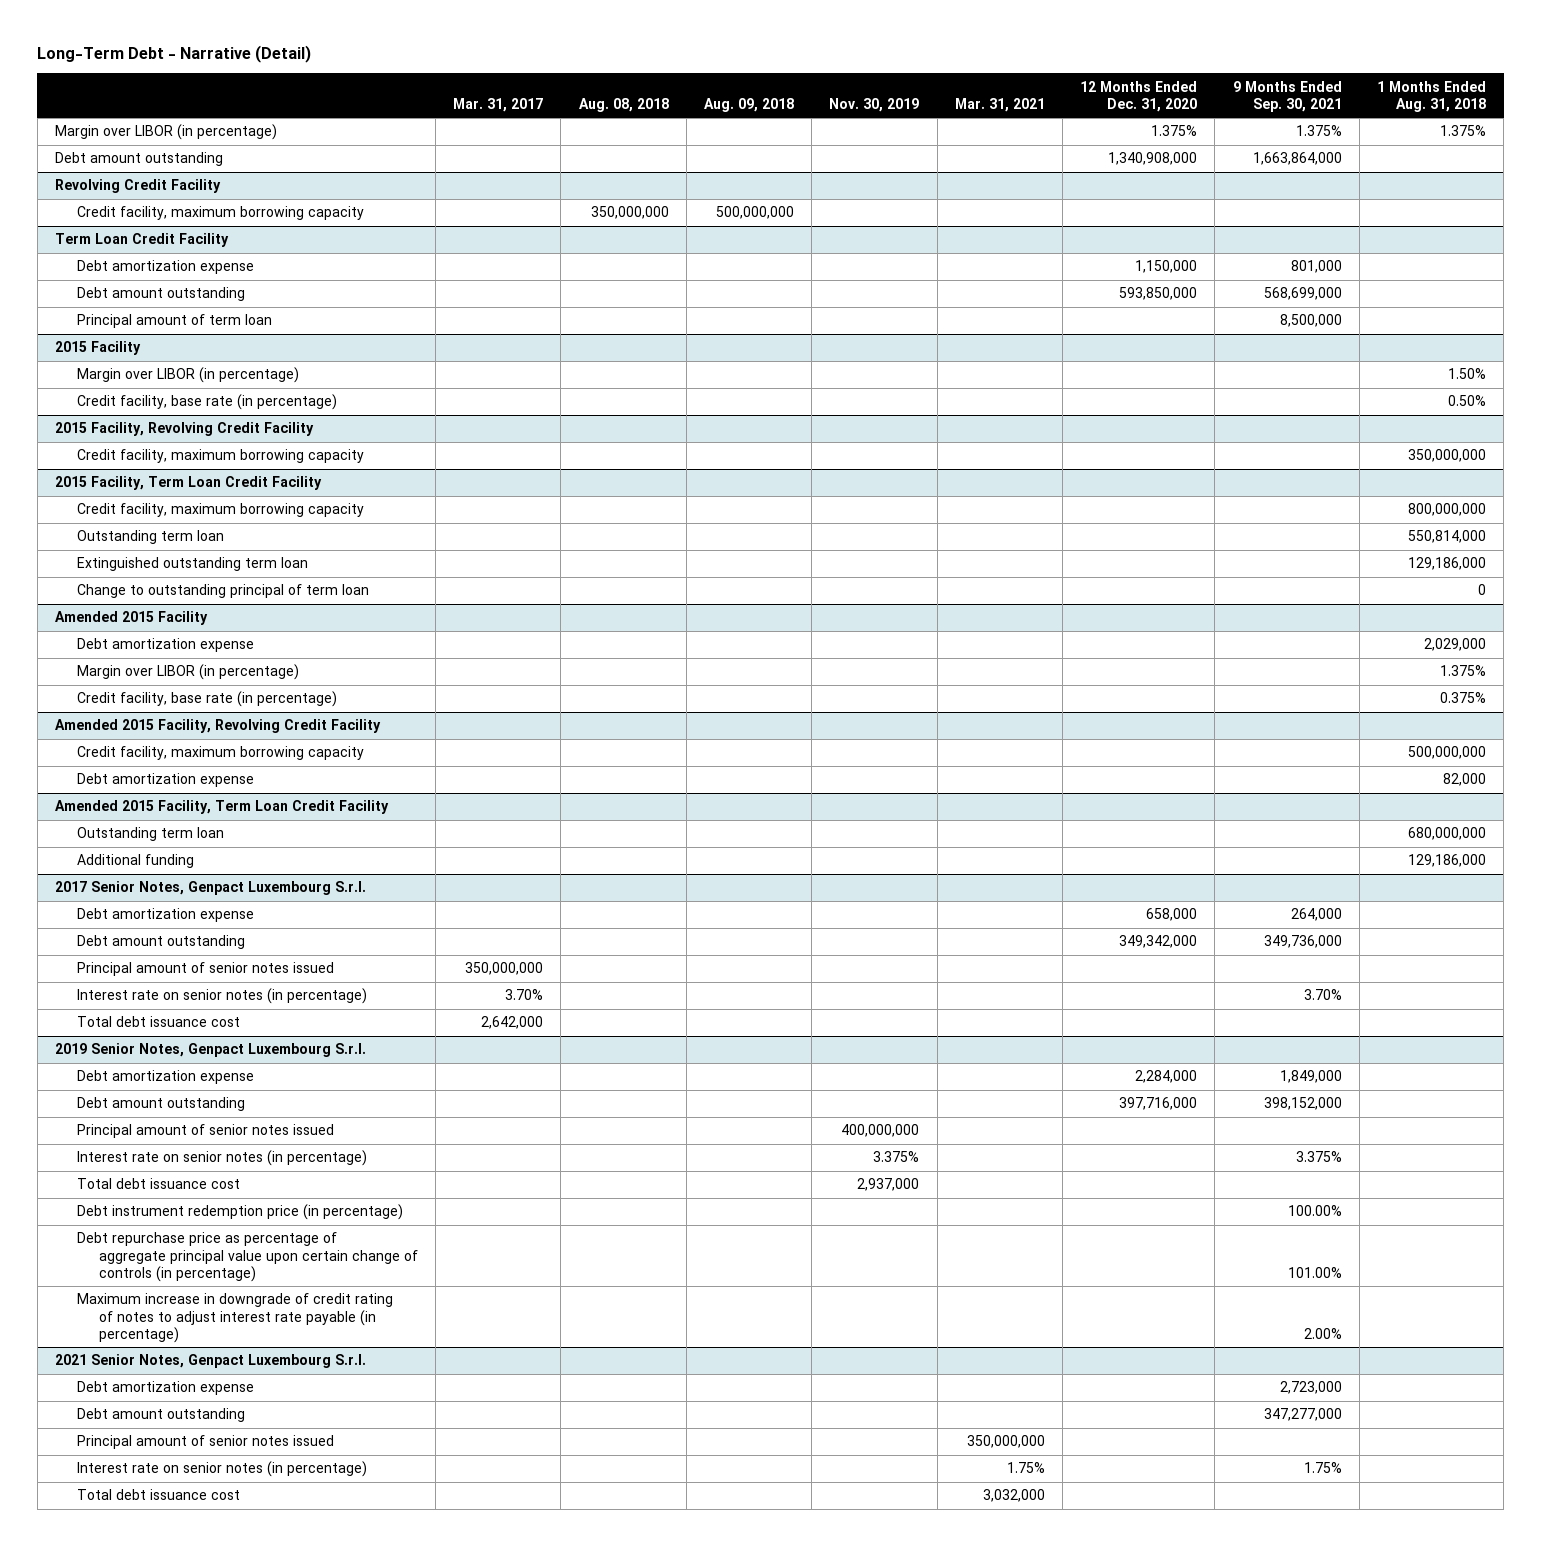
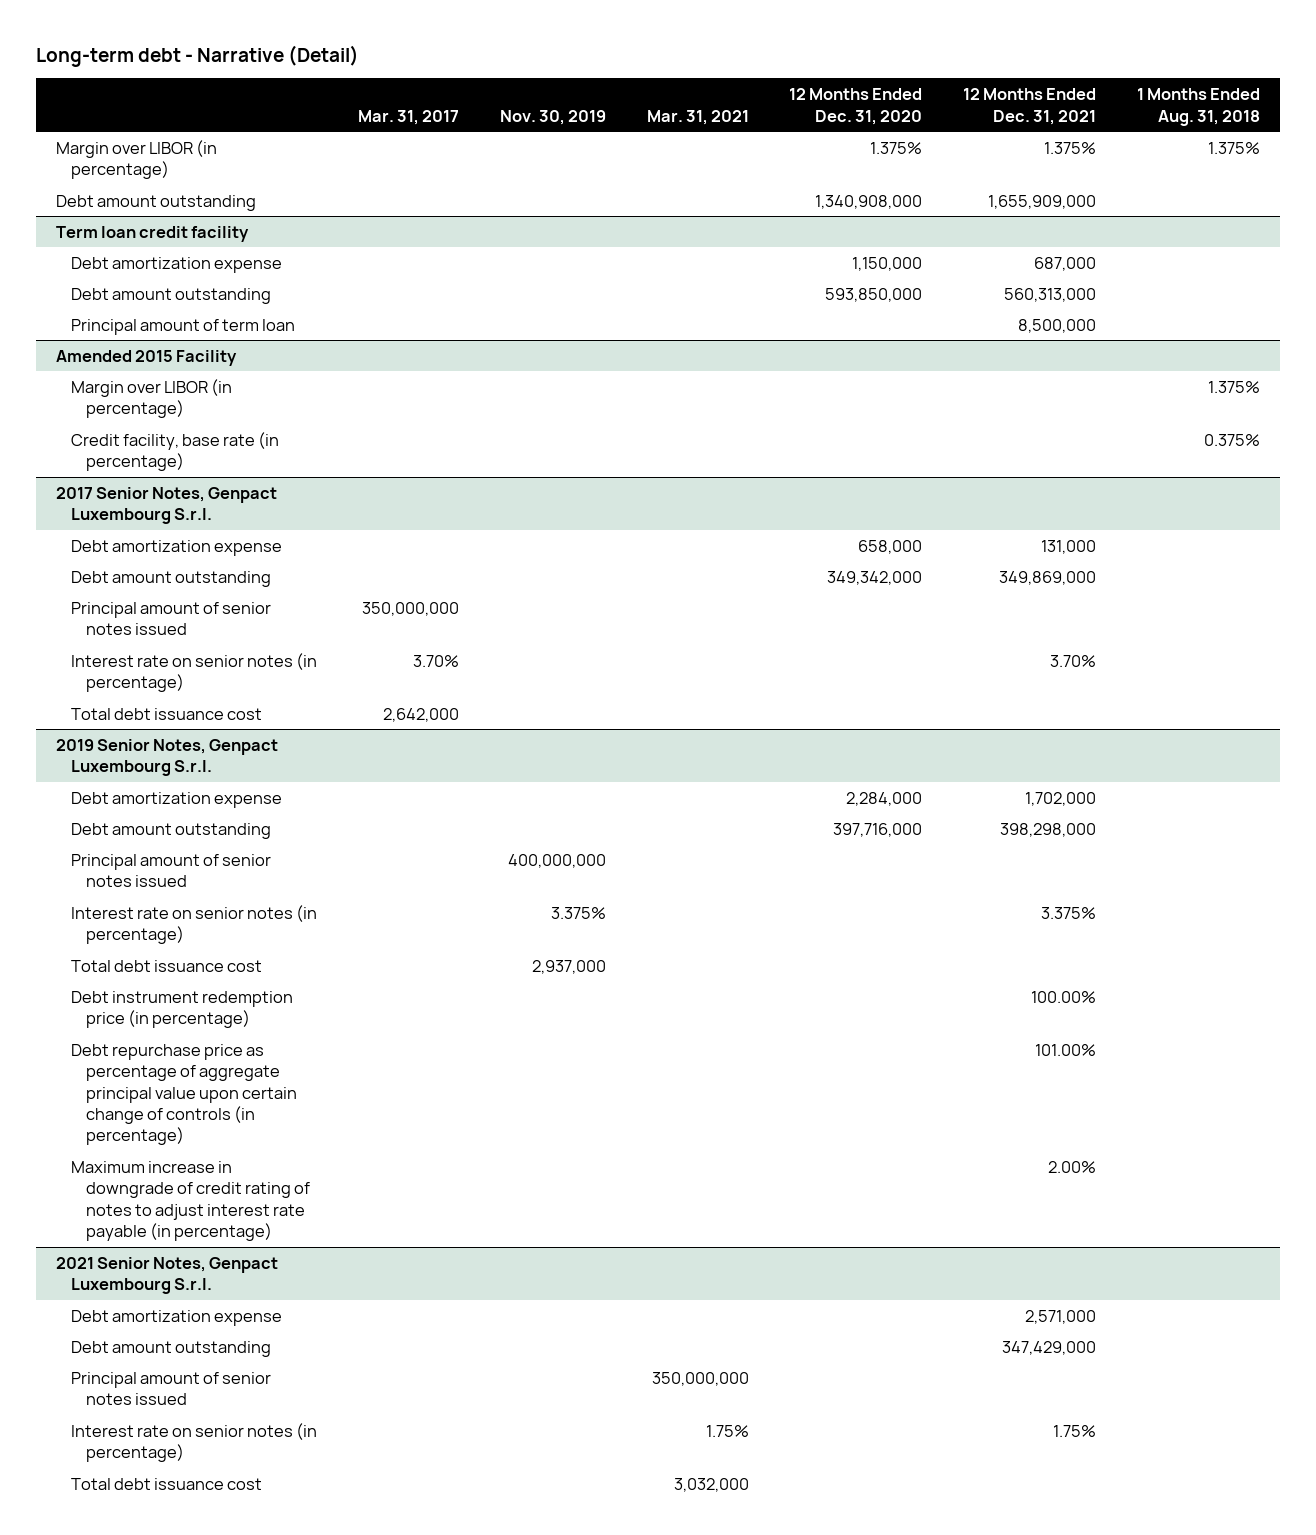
- Long-Term Debt - Narrative (Detail)
+ Long-term debt - Narrative (Detail)
- | Mar. 31, 2017 | Aug. 08, 2018 | Aug. 09, 2018 | Nov. 30, 2019 | Mar. 31, 2021 | 12 Months Ended Dec. 31, 2020 | 9 Months Ended Sep. 30, 2021 | 1 Months Ended Aug. 31, 2018
+ | Mar. 31, 2017 | Nov. 30, 2019 | Mar. 31, 2021 | 12 Months Ended Dec. 31, 2020 | 12 Months Ended Dec. 31, 2021 | 1 Months Ended Aug. 31, 2018
- Revolving Credit Facility
- Credit facility, maximum borrowing capacity | | 350,000,000 | 500,000,000 | | | | |
- Term Loan Credit Facility
+ Term loan credit facility
- 2015 Facility
- Margin over LIBOR (in percentage) | | | | | | | | 1.50%
- Credit facility, base rate (in percentage) | | | | | | | | 0.50%
- 2015 Facility, Revolving Credit Facility
- Credit facility, maximum borrowing capacity | | | | | | | | 350,000,000
- 2015 Facility, Term Loan Credit Facility
- Credit facility, maximum borrowing capacity | | | | | | | | 800,000,000
- Outstanding term loan | | | | | | | | 550,814,000
- Extinguished outstanding term loan | | | | | | | | 129,186,000
- Change to outstanding principal of term loan | | | | | | | | 0
@ Amended 2015 Facility
- Debt amortization expense | | | | | | | | 2,029,000
- Amended 2015 Facility, Revolving Credit Facility
- Credit facility, maximum borrowing capacity | | | | | | | | 500,000,000
- Debt amortization expense | | | | | | | | 82,000
- Amended 2015 Facility, Term Loan Credit Facility
- Outstanding term loan | | | | | | | | 680,000,000
- Additional funding | | | | | | | | 129,186,000

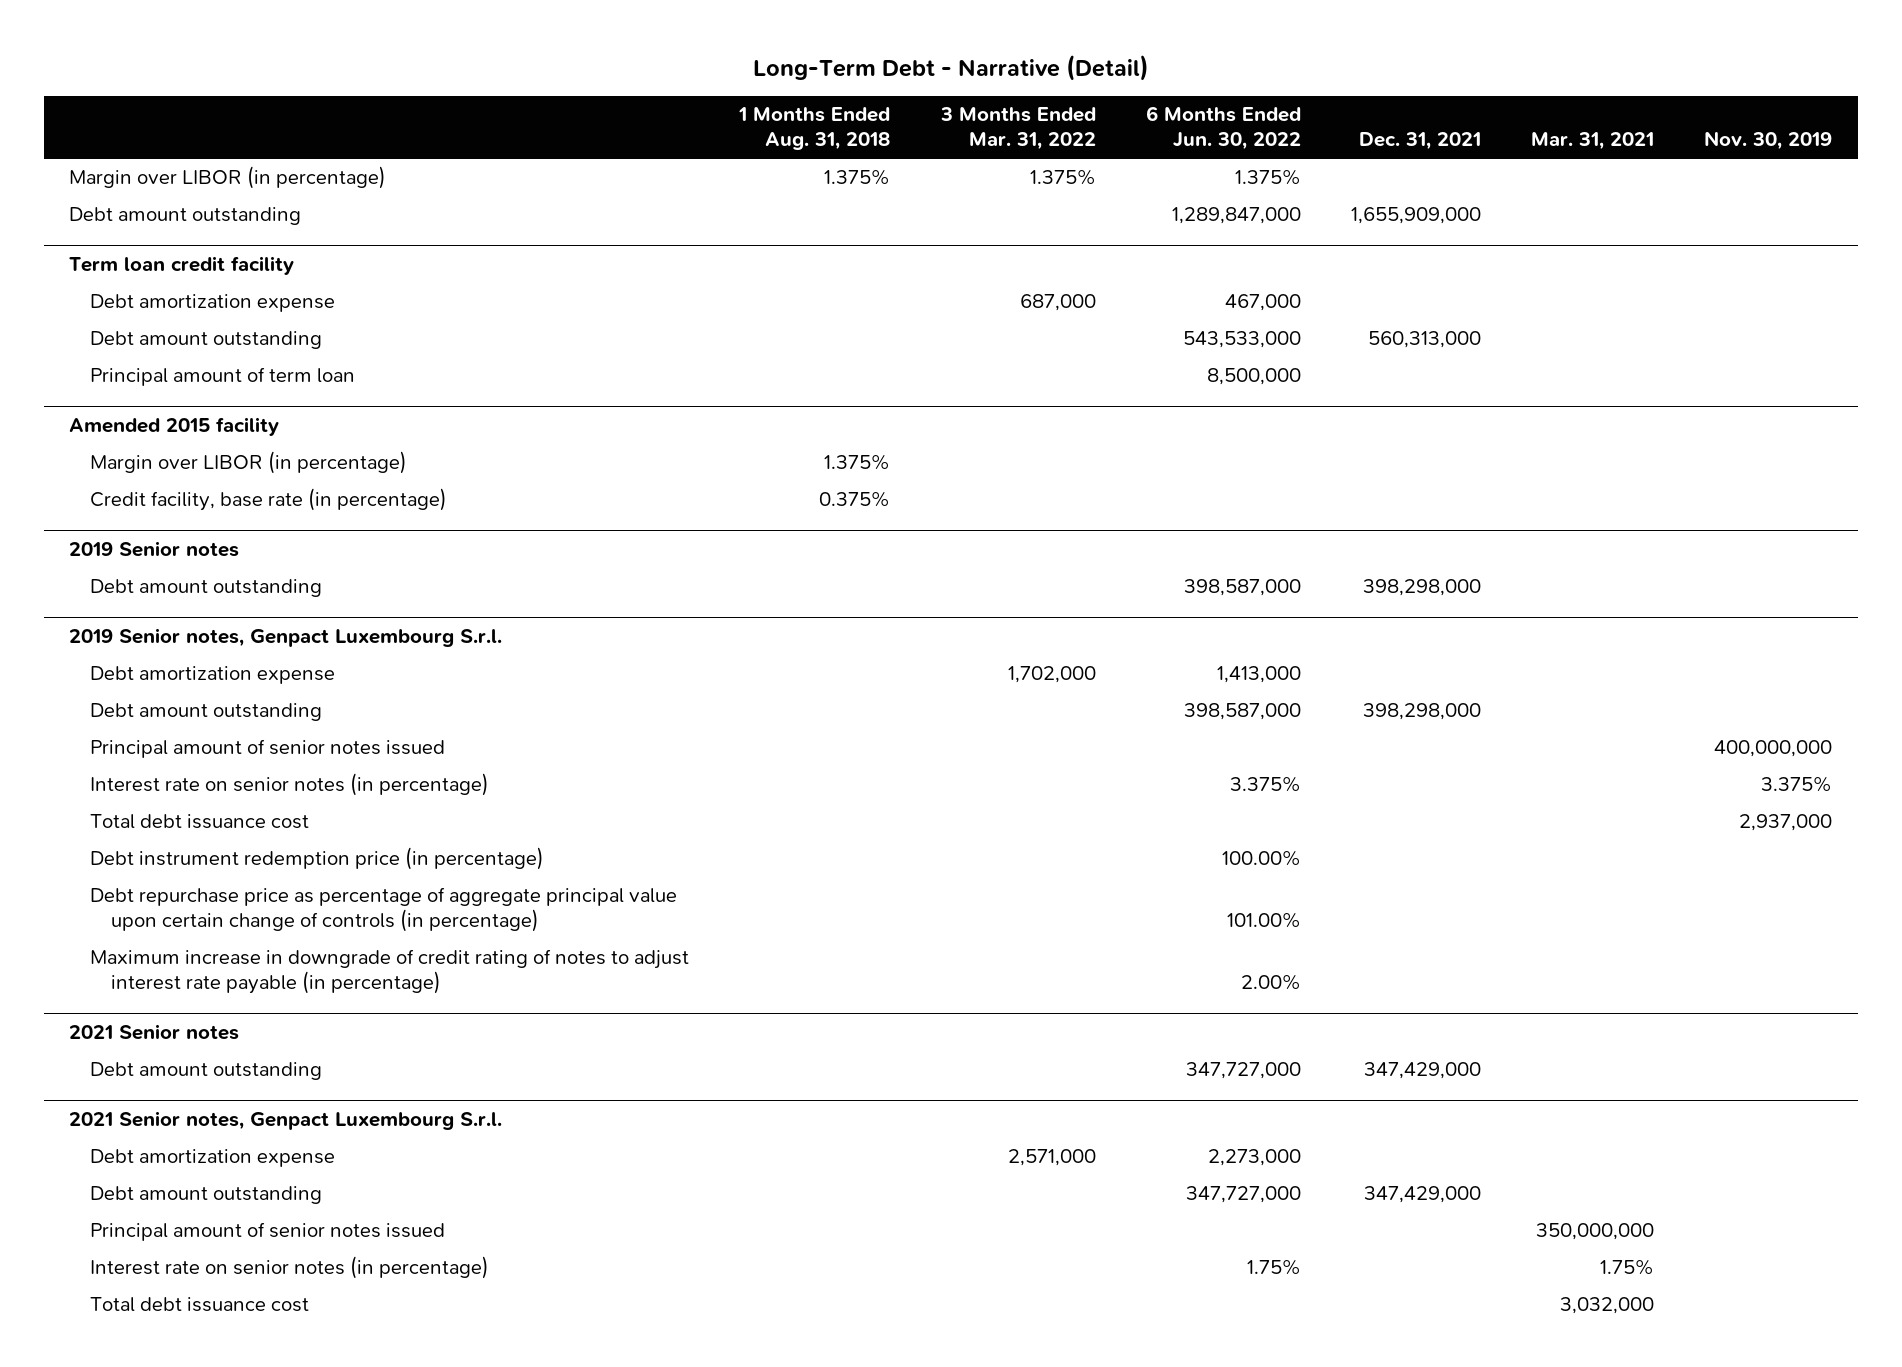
- Long-term debt - Narrative (Detail)
+ Long-Term Debt - Narrative (Detail)
- | Mar. 31, 2017 | Nov. 30, 2019 | Mar. 31, 2021 | 12 Months Ended Dec. 31, 2020 | 12 Months Ended Dec. 31, 2021 | 1 Months Ended Aug. 31, 2018
+ | 1 Months Ended Aug. 31, 2018 | 3 Months Ended Mar. 31, 2022 | 6 Months Ended Jun. 30, 2022 | Dec. 31, 2021 | Mar. 31, 2021 | Nov. 30, 2019
- Amended 2015 Facility
+ Amended 2015 facility
- 2017 Senior Notes, Genpact Luxembourg S.r.l.
- Debt amortization expense | | | | 658,000 | 131,000 |
- Debt amount outstanding | | | | 349,342,000 | 349,869,000 |
- Principal amount of senior notes issued | 350,000,000 | | | | |
- Interest rate on senior notes (in percentage) | 3.70% | | | | 3.70% |
- Total debt issuance cost | 2,642,000 | | | | |
- 2019 Senior Notes, Genpact Luxembourg S.r.l.
+ 2019 Senior notes
+ Debt amount outstanding | | | 398,587,000 | 398,298,000 | |
+ 2019 Senior notes, Genpact Luxembourg S.r.l.
- 2021 Senior Notes, Genpact Luxembourg S.r.l.
+ 2021 Senior notes
+ Debt amount outstanding | | | 347,727,000 | 347,429,000 | |
+ 2021 Senior notes, Genpact Luxembourg S.r.l.

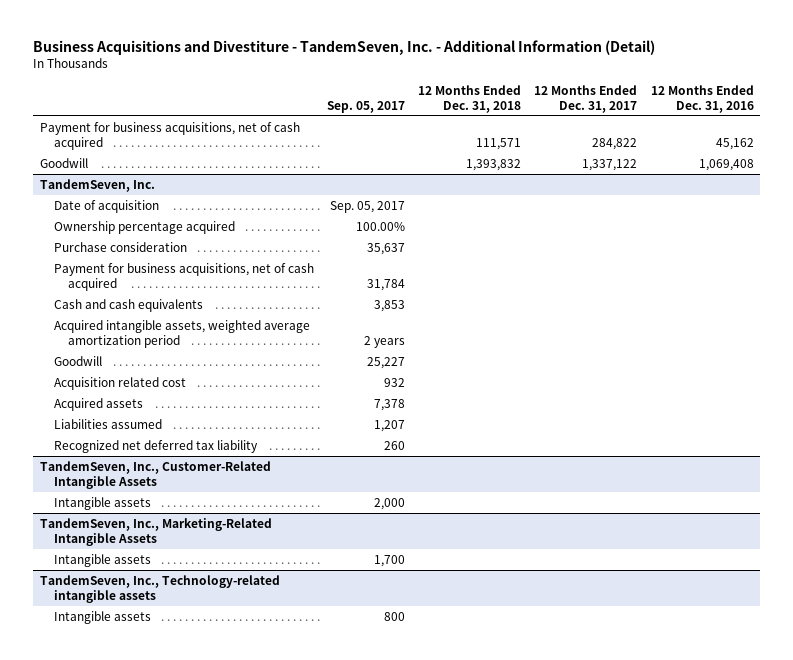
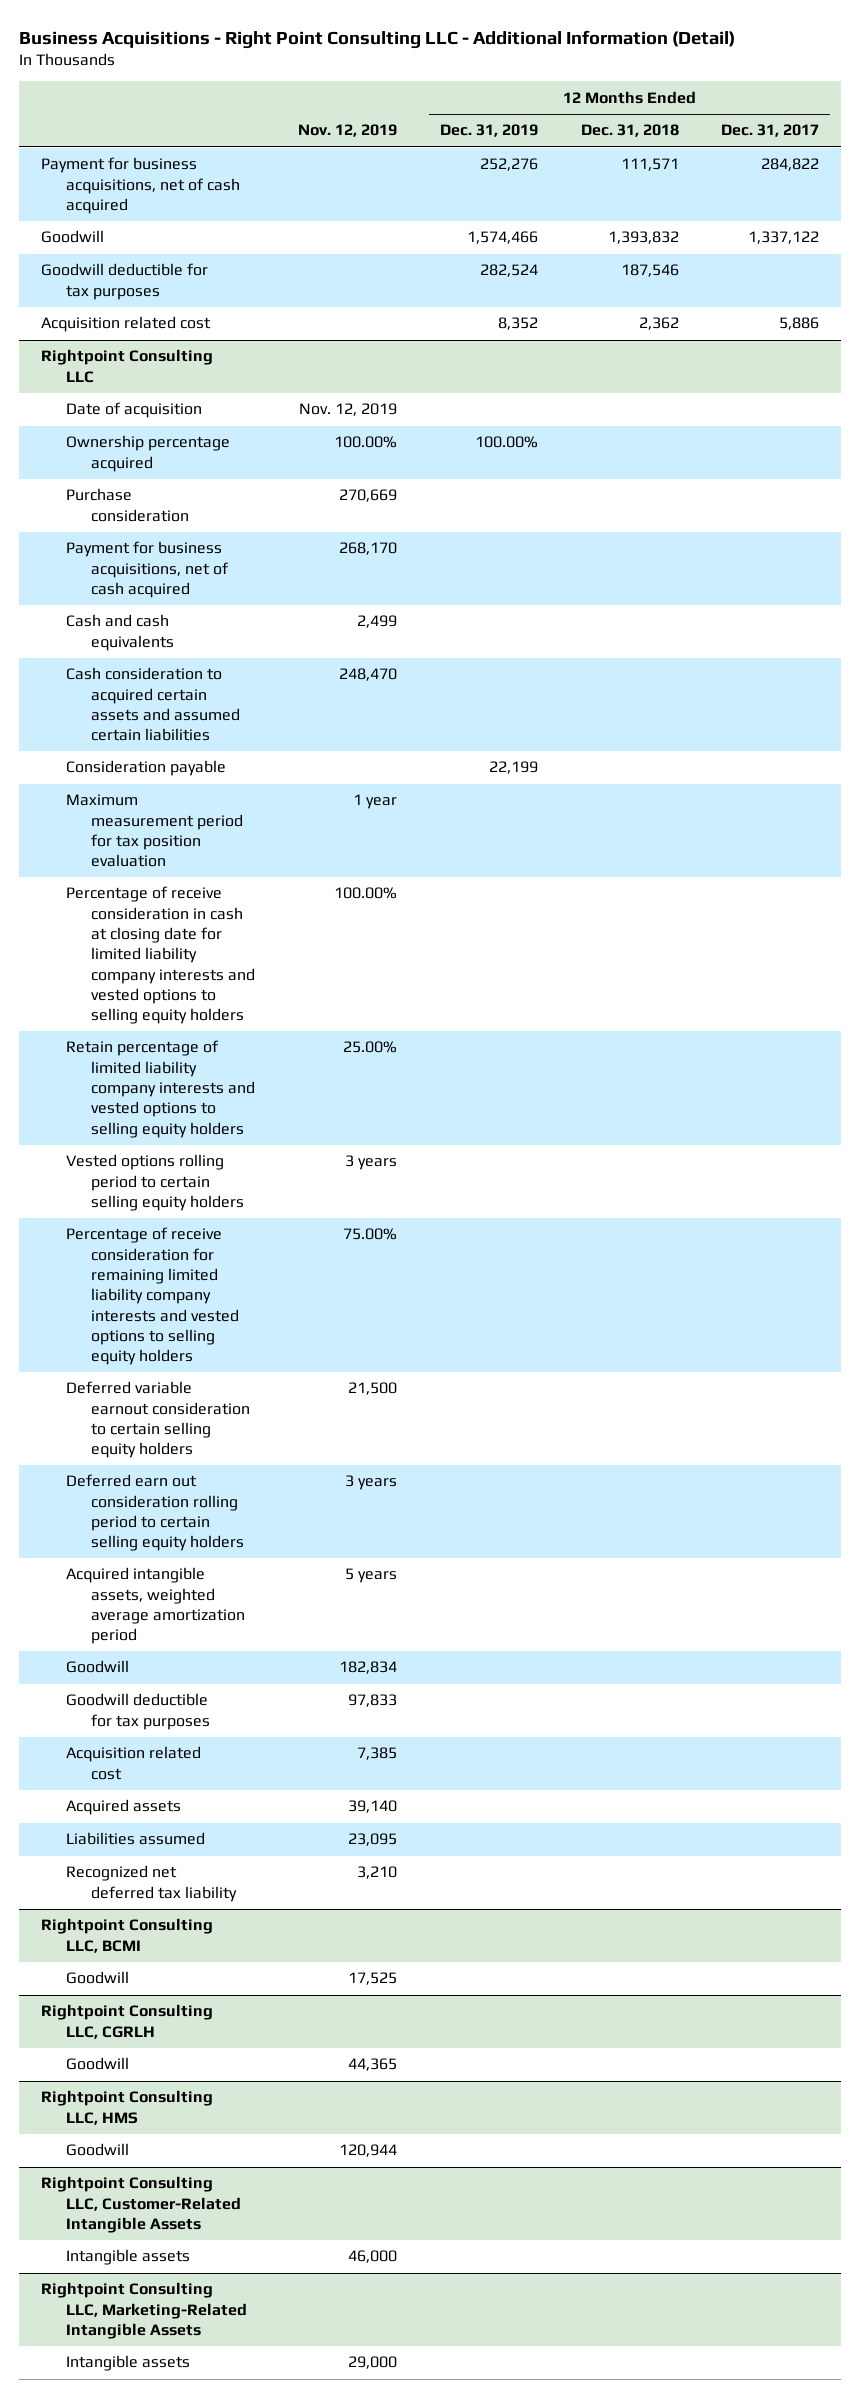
- Business Acquisitions and Divestiture - TandemSeven, Inc. - Additional Information (Detail)
+ Business Acquisitions - Right Point Consulting LLC - Additional Information (Detail)
- | Sep. 05, 2017 | 12 Months Ended Dec. 31, 2018 | 12 Months Ended Dec. 31, 2017 | 12 Months Ended Dec. 31, 2016
+ | Nov. 12, 2019 | 12 Months Ended Dec. 31, 2019 | 12 Months Ended Dec. 31, 2018 | 12 Months Ended Dec. 31, 2017
- TandemSeven, Inc.
- Date of acquisition | Sep. 05, 2017 | | |
- Ownership percentage acquired | 100.00% | | |
- Purchase consideration | 35,637 | | |
- Payment for business acquisitions, net of cash acquired | 31,784 | | |
- Cash and cash equivalents | 3,853 | | |
- Acquired intangible assets, weighted average amortization period | 2 years | | |
- Goodwill | 25,227 | | |
- Acquisition related cost | 932 | | |
- Acquired assets | 7,378 | | |
- Liabilities assumed | 1,207 | | |
- Recognized net deferred tax liability | 260 | | |
- TandemSeven, Inc., Customer-Related Intangible Assets
- Intangible assets | 2,000 | | |
- TandemSeven, Inc., Marketing-Related Intangible Assets
- Intangible assets | 1,700 | | |
- TandemSeven, Inc., Technology-related intangible assets
- Intangible assets | 800 | | |
+ Goodwill deductible for tax purposes | | 282,524 | 187,546 |
+ Acquisition related cost | | 8,352 | 2,362 | 5,886
+ Rightpoint Consulting LLC
+ Date of acquisition | Nov. 12, 2019 | | |
+ Ownership percentage acquired | 100.00% | 100.00% | |
+ Purchase consideration | 270,669 | | |
+ Payment for business acquisitions, net of cash acquired | 268,170 | | |
+ Cash and cash equivalents | 2,499 | | |
+ Cash consideration to acquired certain assets and assumed certain liabilities | 248,470 | | |
+ Consideration payable | | 22,199 | |
+ Maximum measurement period for tax position evaluation | 1 year | | |
+ Percentage of receive consideration in cash at closing date for limited liability company interests and vested options to selling equity holders | 100.00% | | |
+ Retain percentage of limited liability company interests and vested options to selling equity holders | 25.00% | | |
+ Vested options rolling period to certain selling equity holders | 3 years | | |
+ Percentage of receive consideration for remaining limited liability company interests and vested options to selling equity holders | 75.00% | | |
+ Deferred variable earnout consideration to certain selling equity holders | 21,500 | | |
+ Deferred earn out consideration rolling period to certain selling equity holders | 3 years | | |
+ Acquired intangible assets, weighted average amortization period | 5 years | | |
+ Goodwill | 182,834 | | |
+ Goodwill deductible for tax purposes | 97,833 | | |
+ Acquisition related cost | 7,385 | | |
+ Acquired assets | 39,140 | | |
+ Liabilities assumed | 23,095 | | |
+ Recognized net deferred tax liability | 3,210 | | |
+ Rightpoint Consulting LLC, BCMI
+ Goodwill | 17,525 | | |
+ Rightpoint Consulting LLC, CGRLH
+ Goodwill | 44,365 | | |
+ Rightpoint Consulting LLC, HMS
+ Goodwill | 120,944 | | |
+ Rightpoint Consulting LLC, Customer-Related Intangible Assets
+ Intangible assets | 46,000 | | |
+ Rightpoint Consulting LLC, Marketing-Related Intangible Assets
+ Intangible assets | 29,000 | | |

